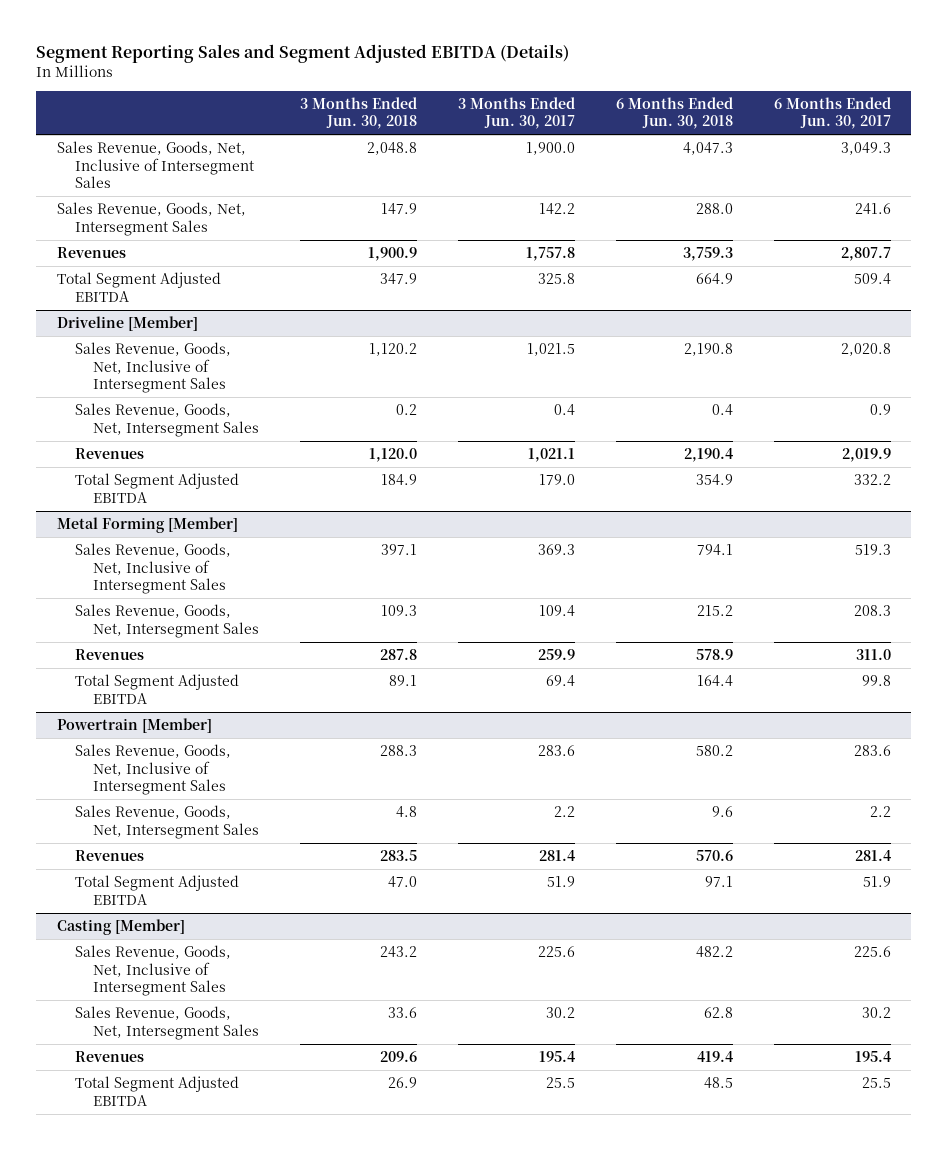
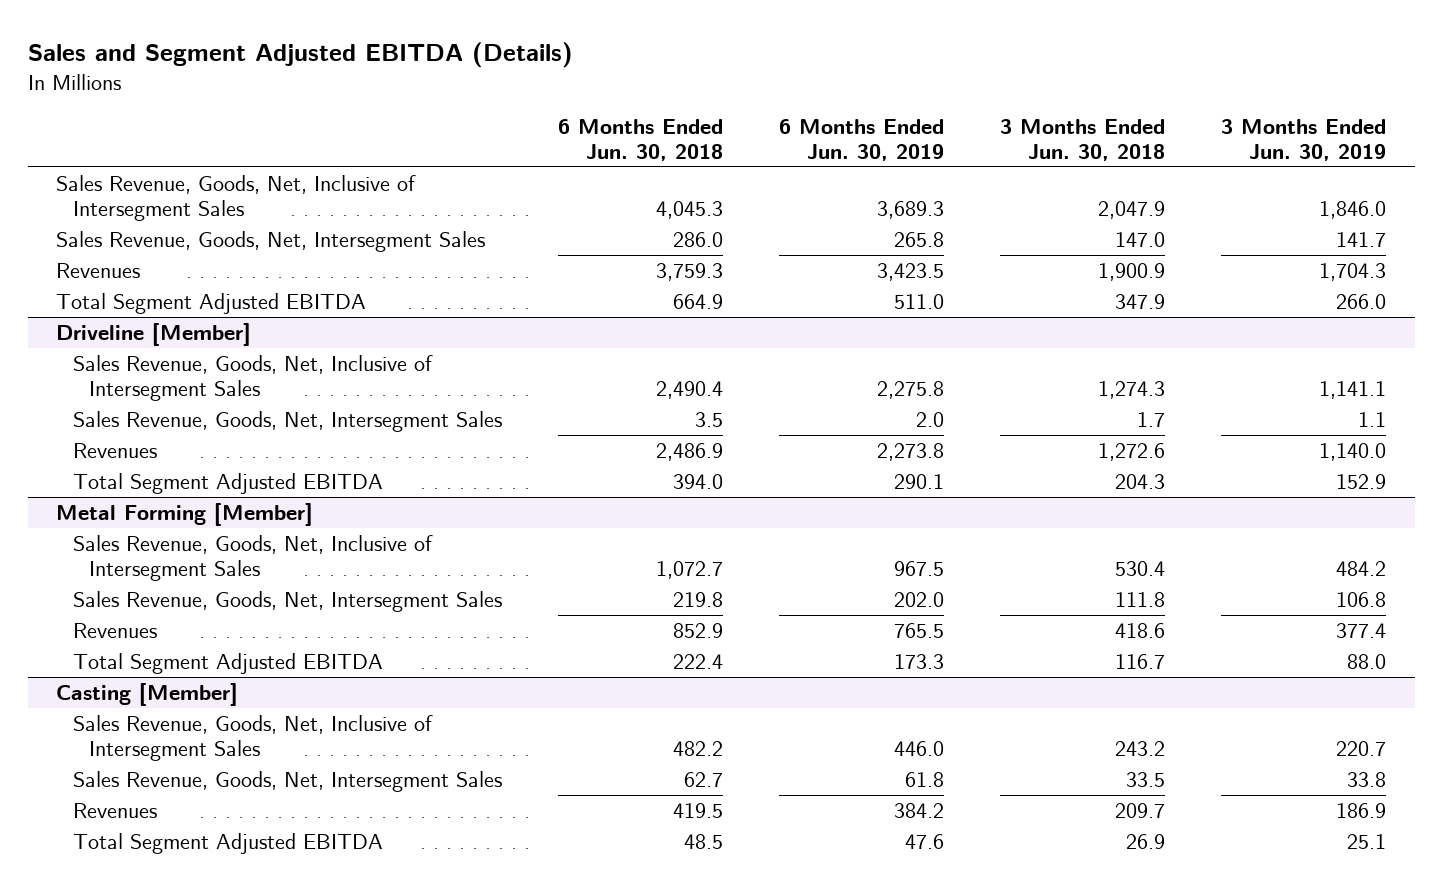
- Segment Reporting Sales and Segment Adjusted EBITDA (Details)
+ Sales and Segment Adjusted EBITDA (Details)
- | 3 Months Ended Jun. 30, 2018 | 3 Months Ended Jun. 30, 2017 | 6 Months Ended Jun. 30, 2018 | 6 Months Ended Jun. 30, 2017
+ | 6 Months Ended Jun. 30, 2018 | 6 Months Ended Jun. 30, 2019 | 3 Months Ended Jun. 30, 2018 | 3 Months Ended Jun. 30, 2019
- Sales Revenue, Goods, Net, Inclusive of Intersegment Sales | 2,048.8 | 1,900.0 | 4,047.3 | 3,049.3
- Sales Revenue, Goods, Net, Intersegment Sales | 147.9 | 142.2 | 288.0 | 241.6
+ Sales Revenue, Goods, Net, Inclusive of Intersegment Sales | 4,045.3 | 3,689.3 | 2,047.9 | 1,846.0
+ Sales Revenue, Goods, Net, Intersegment Sales | 286.0 | 265.8 | 147.0 | 141.7
@ Driveline [Member]
- Sales Revenue, Goods, Net, Inclusive of Intersegment Sales | 1,120.2 | 1,021.5 | 2,190.8 | 2,020.8
- Sales Revenue, Goods, Net, Intersegment Sales | 0.2 | 0.4 | 0.4 | 0.9
- Revenues | 1,120.0 | 1,021.1 | 2,190.4 | 2,019.9
- Total Segment Adjusted EBITDA | 184.9 | 179.0 | 354.9 | 332.2
+ Sales Revenue, Goods, Net, Inclusive of Intersegment Sales | 2,490.4 | 2,275.8 | 1,274.3 | 1,141.1
+ Sales Revenue, Goods, Net, Intersegment Sales | 3.5 | 2.0 | 1.7 | 1.1
+ Revenues | 2,486.9 | 2,273.8 | 1,272.6 | 1,140.0
+ Total Segment Adjusted EBITDA | 394.0 | 290.1 | 204.3 | 152.9
@ Metal Forming [Member]
- Sales Revenue, Goods, Net, Inclusive of Intersegment Sales | 397.1 | 369.3 | 794.1 | 519.3
- Sales Revenue, Goods, Net, Intersegment Sales | 109.3 | 109.4 | 215.2 | 208.3
- Revenues | 287.8 | 259.9 | 578.9 | 311.0
- Total Segment Adjusted EBITDA | 89.1 | 69.4 | 164.4 | 99.8
- Powertrain [Member]
- Sales Revenue, Goods, Net, Inclusive of Intersegment Sales | 288.3 | 283.6 | 580.2 | 283.6
- Sales Revenue, Goods, Net, Intersegment Sales | 4.8 | 2.2 | 9.6 | 2.2
- Revenues | 283.5 | 281.4 | 570.6 | 281.4
- Total Segment Adjusted EBITDA | 47.0 | 51.9 | 97.1 | 51.9
@ Metal Forming [Member]
+ Sales Revenue, Goods, Net, Inclusive of Intersegment Sales | 1,072.7 | 967.5 | 530.4 | 484.2
+ Sales Revenue, Goods, Net, Intersegment Sales | 219.8 | 202.0 | 111.8 | 106.8
+ Revenues | 852.9 | 765.5 | 418.6 | 377.4
+ Total Segment Adjusted EBITDA | 222.4 | 173.3 | 116.7 | 88.0
@ Casting [Member]
- Sales Revenue, Goods, Net, Intersegment Sales | 33.6 | 30.2 | 62.8 | 30.2
- Revenues | 209.6 | 195.4 | 419.4 | 195.4
+ Sales Revenue, Goods, Net, Intersegment Sales | 62.7 | 61.8 | 33.5 | 33.8
+ Revenues | 419.5 | 384.2 | 209.7 | 186.9

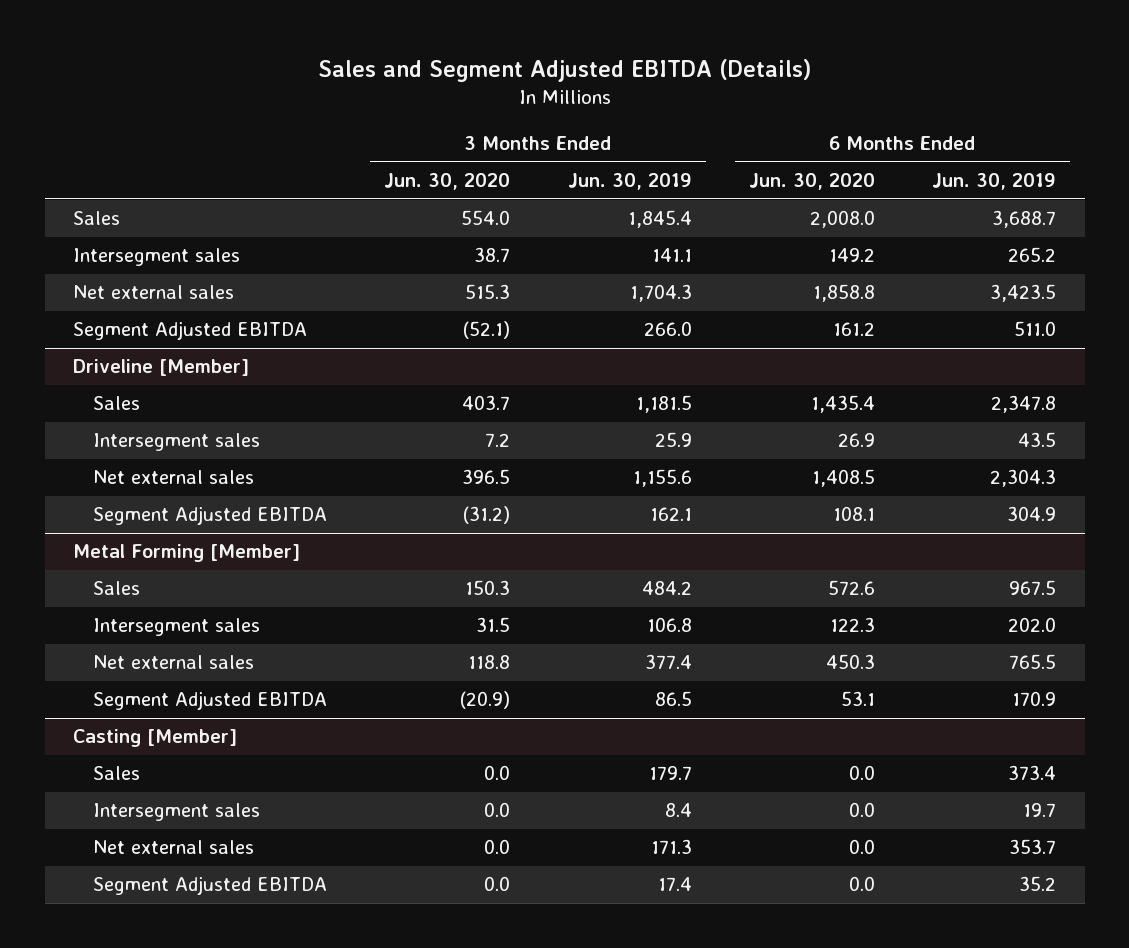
- | 6 Months Ended Jun. 30, 2018 | 6 Months Ended Jun. 30, 2019 | 3 Months Ended Jun. 30, 2018 | 3 Months Ended Jun. 30, 2019
+ | 3 Months Ended Jun. 30, 2020 | 3 Months Ended Jun. 30, 2019 | 6 Months Ended Jun. 30, 2020 | 6 Months Ended Jun. 30, 2019
- Sales Revenue, Goods, Net, Inclusive of Intersegment Sales | 4,045.3 | 3,689.3 | 2,047.9 | 1,846.0
- Sales Revenue, Goods, Net, Intersegment Sales | 286.0 | 265.8 | 147.0 | 141.7
- Revenues | 3,759.3 | 3,423.5 | 1,900.9 | 1,704.3
- Total Segment Adjusted EBITDA | 664.9 | 511.0 | 347.9 | 266.0
+ Sales | 554.0 | 1,845.4 | 2,008.0 | 3,688.7
+ Intersegment sales | 38.7 | 141.1 | 149.2 | 265.2
+ Net external sales | 515.3 | 1,704.3 | 1,858.8 | 3,423.5
+ Segment Adjusted EBITDA | (52.1) | 266.0 | 161.2 | 511.0
@ Driveline [Member]
- Sales Revenue, Goods, Net, Inclusive of Intersegment Sales | 2,490.4 | 2,275.8 | 1,274.3 | 1,141.1
- Sales Revenue, Goods, Net, Intersegment Sales | 3.5 | 2.0 | 1.7 | 1.1
- Revenues | 2,486.9 | 2,273.8 | 1,272.6 | 1,140.0
- Total Segment Adjusted EBITDA | 394.0 | 290.1 | 204.3 | 152.9
+ Sales | 403.7 | 1,181.5 | 1,435.4 | 2,347.8
+ Intersegment sales | 7.2 | 25.9 | 26.9 | 43.5
+ Net external sales | 396.5 | 1,155.6 | 1,408.5 | 2,304.3
+ Segment Adjusted EBITDA | (31.2) | 162.1 | 108.1 | 304.9
@ Metal Forming [Member]
- Sales Revenue, Goods, Net, Inclusive of Intersegment Sales | 1,072.7 | 967.5 | 530.4 | 484.2
- Sales Revenue, Goods, Net, Intersegment Sales | 219.8 | 202.0 | 111.8 | 106.8
- Revenues | 852.9 | 765.5 | 418.6 | 377.4
- Total Segment Adjusted EBITDA | 222.4 | 173.3 | 116.7 | 88.0
+ Sales | 150.3 | 484.2 | 572.6 | 967.5
+ Intersegment sales | 31.5 | 106.8 | 122.3 | 202.0
+ Net external sales | 118.8 | 377.4 | 450.3 | 765.5
+ Segment Adjusted EBITDA | (20.9) | 86.5 | 53.1 | 170.9
@ Casting [Member]
- Sales Revenue, Goods, Net, Inclusive of Intersegment Sales | 482.2 | 446.0 | 243.2 | 220.7
- Sales Revenue, Goods, Net, Intersegment Sales | 62.7 | 61.8 | 33.5 | 33.8
- Revenues | 419.5 | 384.2 | 209.7 | 186.9
- Total Segment Adjusted EBITDA | 48.5 | 47.6 | 26.9 | 25.1
+ Sales | 0.0 | 179.7 | 0.0 | 373.4
+ Intersegment sales | 0.0 | 8.4 | 0.0 | 19.7
+ Net external sales | 0.0 | 171.3 | 0.0 | 353.7
+ Segment Adjusted EBITDA | 0.0 | 17.4 | 0.0 | 35.2

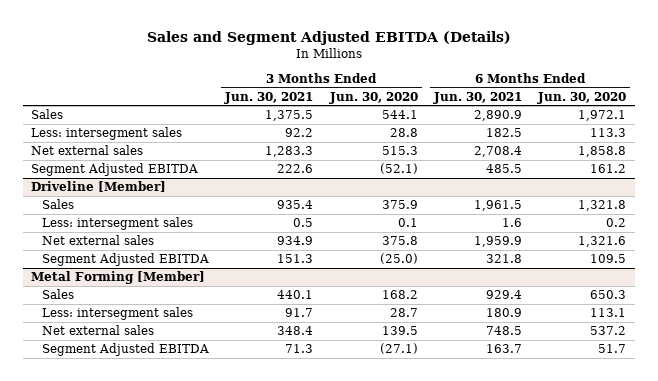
- | 3 Months Ended Jun. 30, 2020 | 3 Months Ended Jun. 30, 2019 | 6 Months Ended Jun. 30, 2020 | 6 Months Ended Jun. 30, 2019
+ | 3 Months Ended Jun. 30, 2021 | 3 Months Ended Jun. 30, 2020 | 6 Months Ended Jun. 30, 2021 | 6 Months Ended Jun. 30, 2020
- Sales | 554.0 | 1,845.4 | 2,008.0 | 3,688.7
- Intersegment sales | 38.7 | 141.1 | 149.2 | 265.2
+ Sales | 1,375.5 | 544.1 | 2,890.9 | 1,972.1
+ Less: intersegment sales | 92.2 | 28.8 | 182.5 | 113.3
@ Driveline [Member]
- Sales | 403.7 | 1,181.5 | 1,435.4 | 2,347.8
- Intersegment sales | 7.2 | 25.9 | 26.9 | 43.5
- Net external sales | 396.5 | 1,155.6 | 1,408.5 | 2,304.3
- Segment Adjusted EBITDA | (31.2) | 162.1 | 108.1 | 304.9
+ Sales | 935.4 | 375.9 | 1,961.5 | 1,321.8
+ Less: intersegment sales | 0.5 | 0.1 | 1.6 | 0.2
+ Net external sales | 934.9 | 375.8 | 1,959.9 | 1,321.6
+ Segment Adjusted EBITDA | 151.3 | (25.0) | 321.8 | 109.5
@ Metal Forming [Member]
- Sales | 150.3 | 484.2 | 572.6 | 967.5
- Intersegment sales | 31.5 | 106.8 | 122.3 | 202.0
- Net external sales | 118.8 | 377.4 | 450.3 | 765.5
- Segment Adjusted EBITDA | (20.9) | 86.5 | 53.1 | 170.9
- Casting [Member]
- Sales | 0.0 | 179.7 | 0.0 | 373.4
- Intersegment sales | 0.0 | 8.4 | 0.0 | 19.7
- Net external sales | 0.0 | 171.3 | 0.0 | 353.7
- Segment Adjusted EBITDA | 0.0 | 17.4 | 0.0 | 35.2
@ Metal Forming [Member]
+ Sales | 440.1 | 168.2 | 929.4 | 650.3
+ Less: intersegment sales | 91.7 | 28.7 | 180.9 | 113.1
+ Net external sales | 348.4 | 139.5 | 748.5 | 537.2
+ Segment Adjusted EBITDA | 71.3 | (27.1) | 163.7 | 51.7

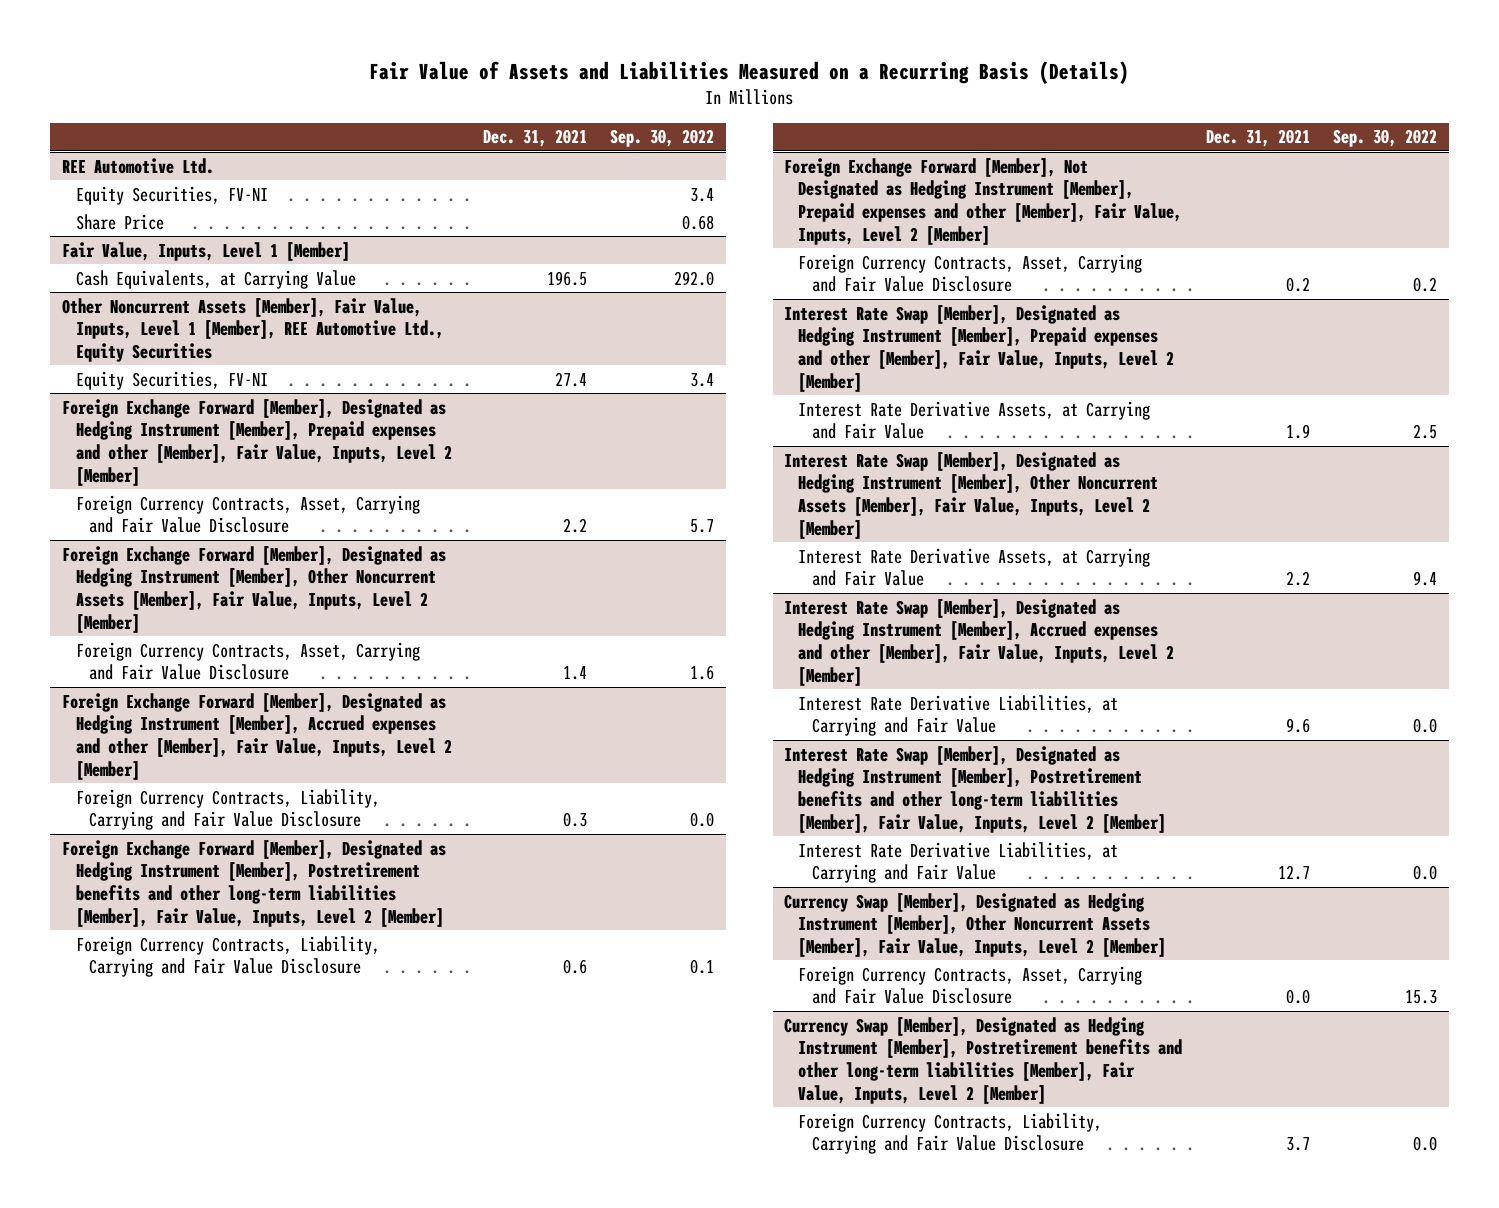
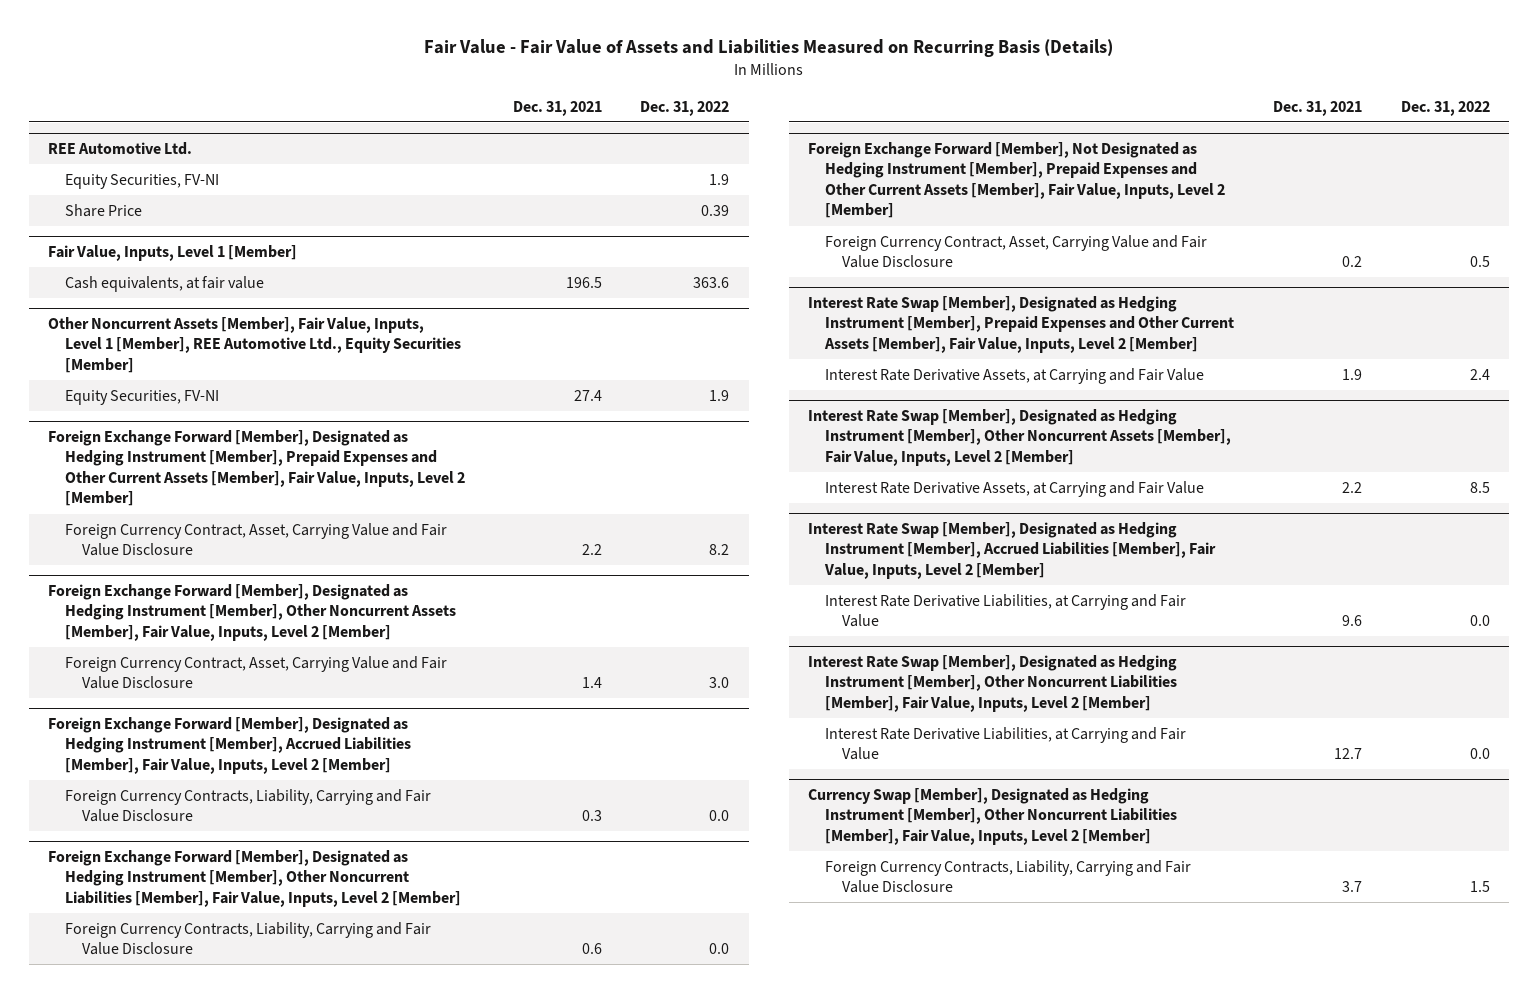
- Fair Value of Assets and Liabilities Measured on a Recurring Basis (Details)
+ Fair Value - Fair Value of Assets and Liabilities Measured on Recurring Basis (Details)
- | Dec. 31, 2021 | Sep. 30, 2022
+ | Dec. 31, 2021 | Dec. 31, 2022
@ Fair Value, Inputs, Level 1 [Member]
- Cash Equivalents, at Carrying Value | 196.5 | 292.0
- Other Noncurrent Assets [Member], Fair Value, Inputs, Level 1 [Member], REE Automotive Ltd., Equity Securities
@ Fair Value, Inputs, Level 1 [Member]
+ Cash equivalents, at fair value | 196.5 | 363.6
+ Other Noncurrent Assets [Member], Fair Value, Inputs, Level 1 [Member], REE Automotive Ltd., Equity Securities [Member]
- Foreign Exchange Forward [Member], Designated as Hedging Instrument [Member], Prepaid expenses and other [Member], Fair Value, Inputs, Level 2 [Member]
- Foreign Currency Contracts, Asset, Carrying and Fair Value Disclosure | 2.2 | 5.7
+ Foreign Exchange Forward [Member], Designated as Hedging Instrument [Member], Prepaid Expenses and Other Current Assets [Member], Fair Value, Inputs, Level 2 [Member]
+ Foreign Currency Contract, Asset, Carrying Value and Fair Value Disclosure | 2.2 | 8.2
@ Foreign Exchange Forward [Member], Designated as Hedging Instrument [Member], Other Noncurrent Assets [Member], Fair Value, Inputs, Level 2 [Member]
- Foreign Currency Contracts, Asset, Carrying and Fair Value Disclosure | 1.4 | 1.6
- Foreign Exchange Forward [Member], Designated as Hedging Instrument [Member], Accrued expenses and other [Member], Fair Value, Inputs, Level 2 [Member]
@ Foreign Exchange Forward [Member], Designated as Hedging Instrument [Member], Other Noncurrent Assets [Member], Fair Value, Inputs, Level 2 [Member]
+ Foreign Currency Contract, Asset, Carrying Value and Fair Value Disclosure | 1.4 | 3.0
+ Foreign Exchange Forward [Member], Designated as Hedging Instrument [Member], Accrued Liabilities [Member], Fair Value, Inputs, Level 2 [Member]
- Foreign Exchange Forward [Member], Designated as Hedging Instrument [Member], Postretirement benefits and other long-term liabilities [Member], Fair Value, Inputs, Level 2 [Member]
+ Foreign Exchange Forward [Member], Designated as Hedging Instrument [Member], Other Noncurrent Liabilities [Member], Fair Value, Inputs, Level 2 [Member]
- Foreign Exchange Forward [Member], Not Designated as Hedging Instrument [Member], Prepaid expenses and other [Member], Fair Value, Inputs, Level 2 [Member]
- Foreign Currency Contracts, Asset, Carrying and Fair Value Disclosure | 0.2 | 0.2
- Interest Rate Swap [Member], Designated as Hedging Instrument [Member], Prepaid expenses and other [Member], Fair Value, Inputs, Level 2 [Member]
+ Foreign Exchange Forward [Member], Not Designated as Hedging Instrument [Member], Prepaid Expenses and Other Current Assets [Member], Fair Value, Inputs, Level 2 [Member]
+ Foreign Currency Contract, Asset, Carrying Value and Fair Value Disclosure | 0.2 | 0.5
+ Interest Rate Swap [Member], Designated as Hedging Instrument [Member], Prepaid Expenses and Other Current Assets [Member], Fair Value, Inputs, Level 2 [Member]
- Interest Rate Swap [Member], Designated as Hedging Instrument [Member], Accrued expenses and other [Member], Fair Value, Inputs, Level 2 [Member]
+ Interest Rate Swap [Member], Designated as Hedging Instrument [Member], Accrued Liabilities [Member], Fair Value, Inputs, Level 2 [Member]
- Interest Rate Swap [Member], Designated as Hedging Instrument [Member], Postretirement benefits and other long-term liabilities [Member], Fair Value, Inputs, Level 2 [Member]
+ Interest Rate Swap [Member], Designated as Hedging Instrument [Member], Other Noncurrent Liabilities [Member], Fair Value, Inputs, Level 2 [Member]
- Currency Swap [Member], Designated as Hedging Instrument [Member], Other Noncurrent Assets [Member], Fair Value, Inputs, Level 2 [Member]
- Foreign Currency Contracts, Asset, Carrying and Fair Value Disclosure | 0.0 | 15.3
- Currency Swap [Member], Designated as Hedging Instrument [Member], Postretirement benefits and other long-term liabilities [Member], Fair Value, Inputs, Level 2 [Member]
+ Currency Swap [Member], Designated as Hedging Instrument [Member], Other Noncurrent Liabilities [Member], Fair Value, Inputs, Level 2 [Member]

